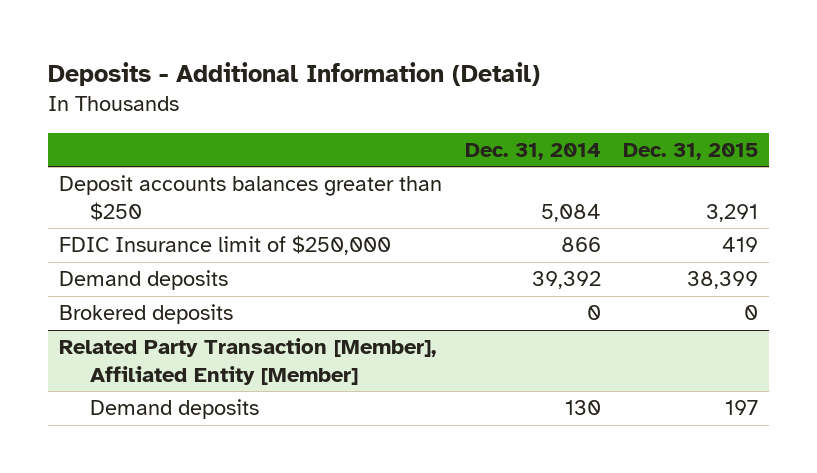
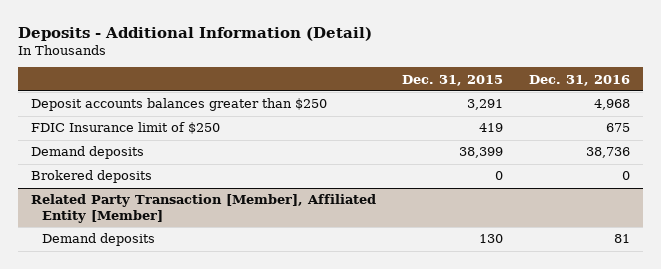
- | Dec. 31, 2014 | Dec. 31, 2015
+ | Dec. 31, 2015 | Dec. 31, 2016
- FDIC Insurance limit of $250,000 | 866 | 419
+ FDIC Insurance limit of $250 | 419 | 675
@ Related Party Transaction [Member], Affiliated Entity [Member]
- Demand deposits | 130 | 197
+ Demand deposits | 130 | 81

